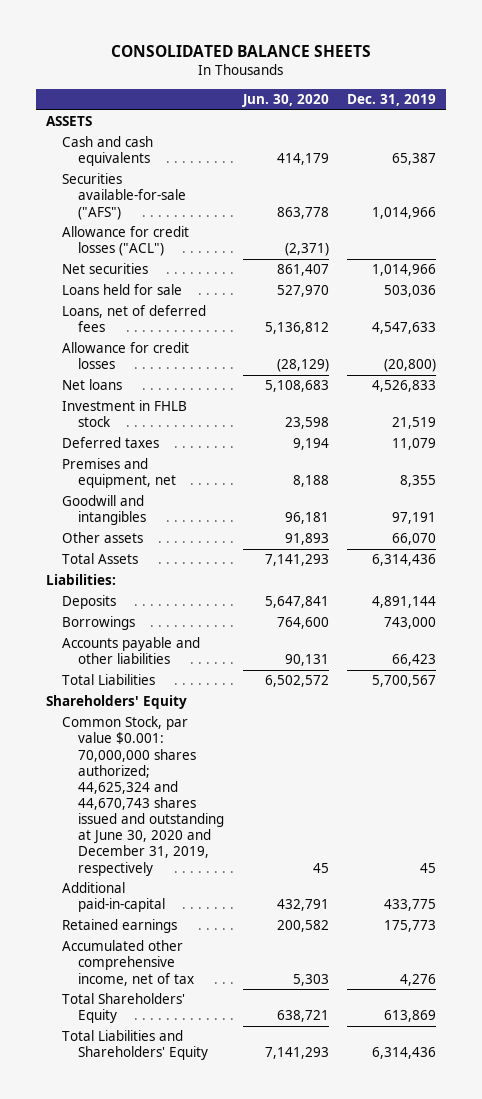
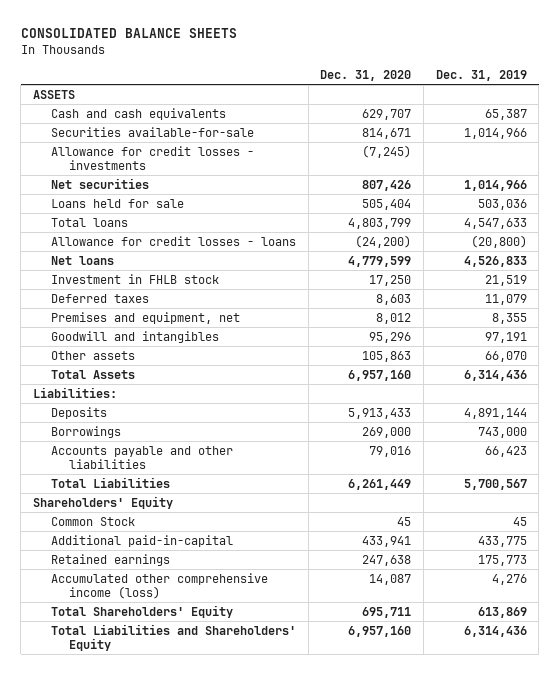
- | Jun. 30, 2020 | Dec. 31, 2019
+ | Dec. 31, 2020 | Dec. 31, 2019
- Securities available-for-sale ("AFS") | 863,778 | 1,014,966
- Allowance for credit losses ("ACL") | (2,371) |
+ Securities available-for-sale | 814,671 | 1,014,966
+ Allowance for credit losses - investments | (7,245) |
- Loans, net of deferred fees | 5,136,812 | 4,547,633
- Allowance for credit losses | (28,129) | (20,800)
+ Total loans | 4,803,799 | 4,547,633
+ Allowance for credit losses - loans | (24,200) | (20,800)
- Common Stock, par value $0.001: 70,000,000 shares authorized; 44,625,324 and 44,670,743 shares issued and outstanding at June 30, 2020 and December 31, 2019, respectively | 45 | 45
+ Common Stock | 45 | 45
- Accumulated other comprehensive income, net of tax | 5,303 | 4,276
+ Accumulated other comprehensive income (loss) | 14,087 | 4,276

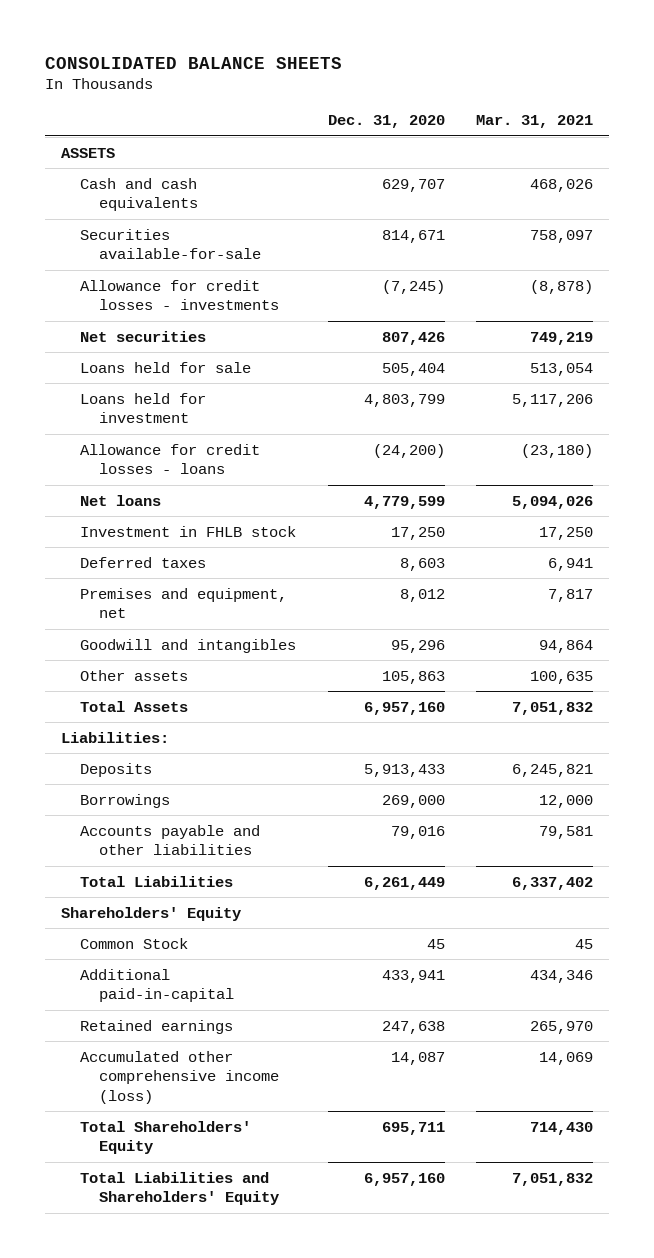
- | Dec. 31, 2020 | Dec. 31, 2019
+ | Dec. 31, 2020 | Mar. 31, 2021
- Total loans | 4,803,799 | 4,547,633
+ Loans held for investment | 4,803,799 | 5,117,206

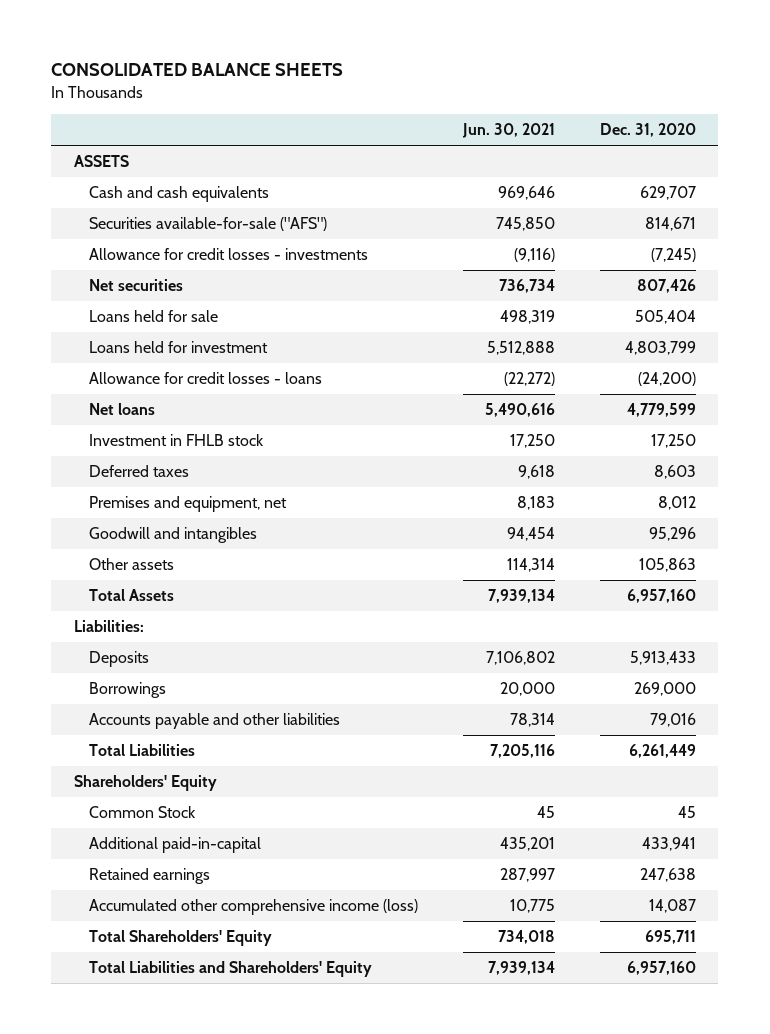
- | Dec. 31, 2020 | Mar. 31, 2021
+ | Jun. 30, 2021 | Dec. 31, 2020
- Securities available-for-sale | 814,671 | 758,097
+ Securities available-for-sale ("AFS") | 745,850 | 814,671

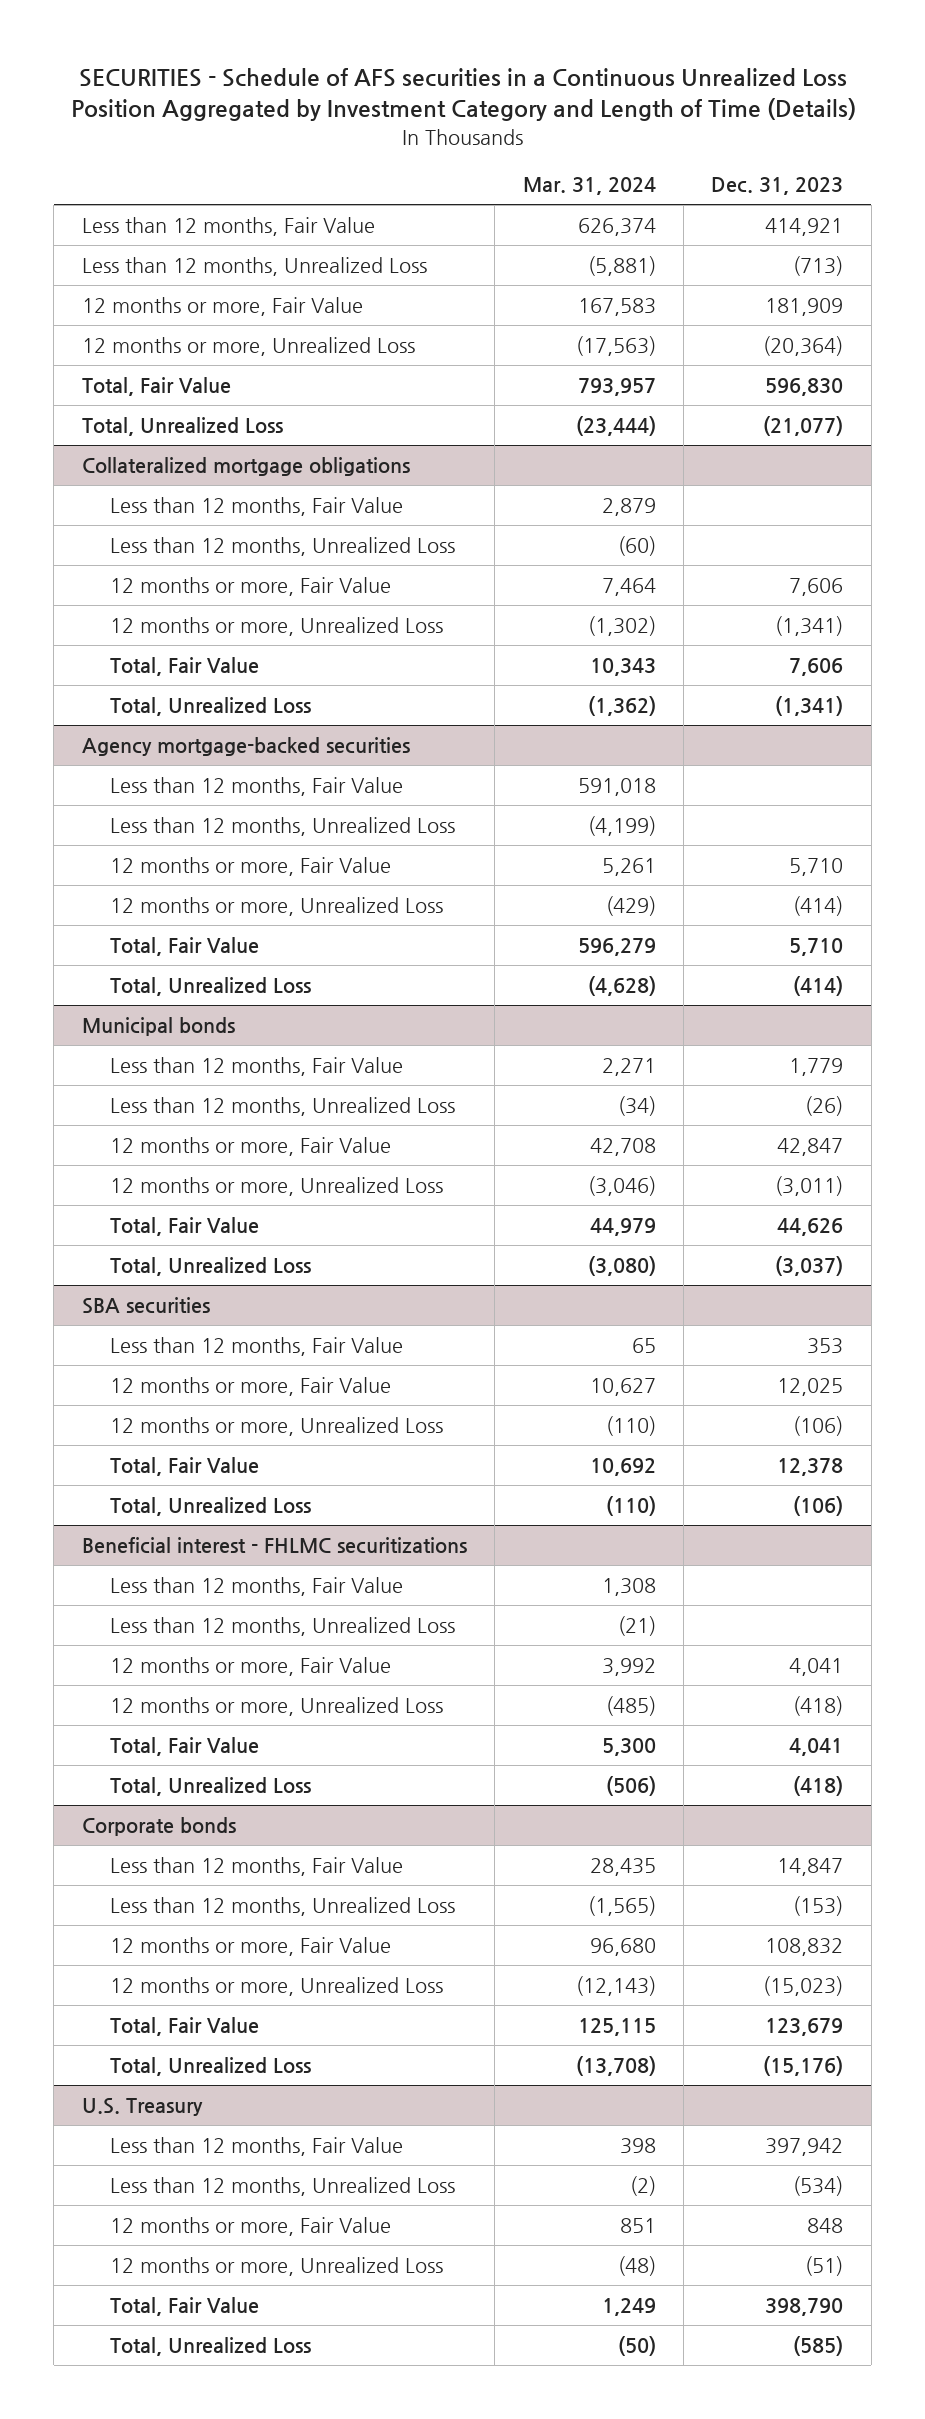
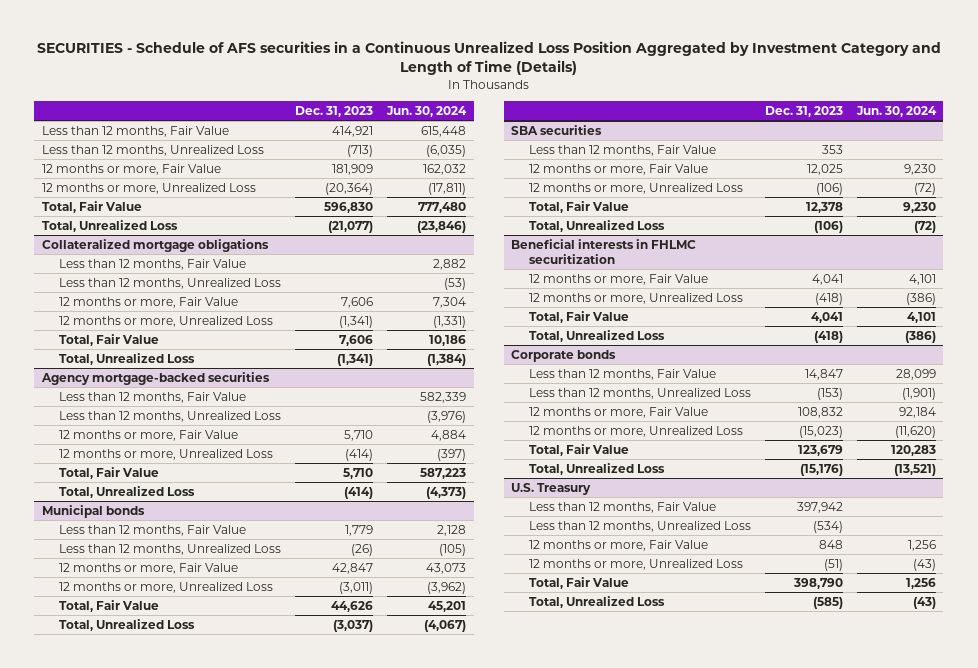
- | Mar. 31, 2024 | Dec. 31, 2023
+ | Dec. 31, 2023 | Jun. 30, 2024
- Beneficial interest - FHLMC securitizations
- Less than 12 months, Fair Value | 1,308 |
- Less than 12 months, Unrealized Loss | (21) |
+ Beneficial interests in FHLMC securitization

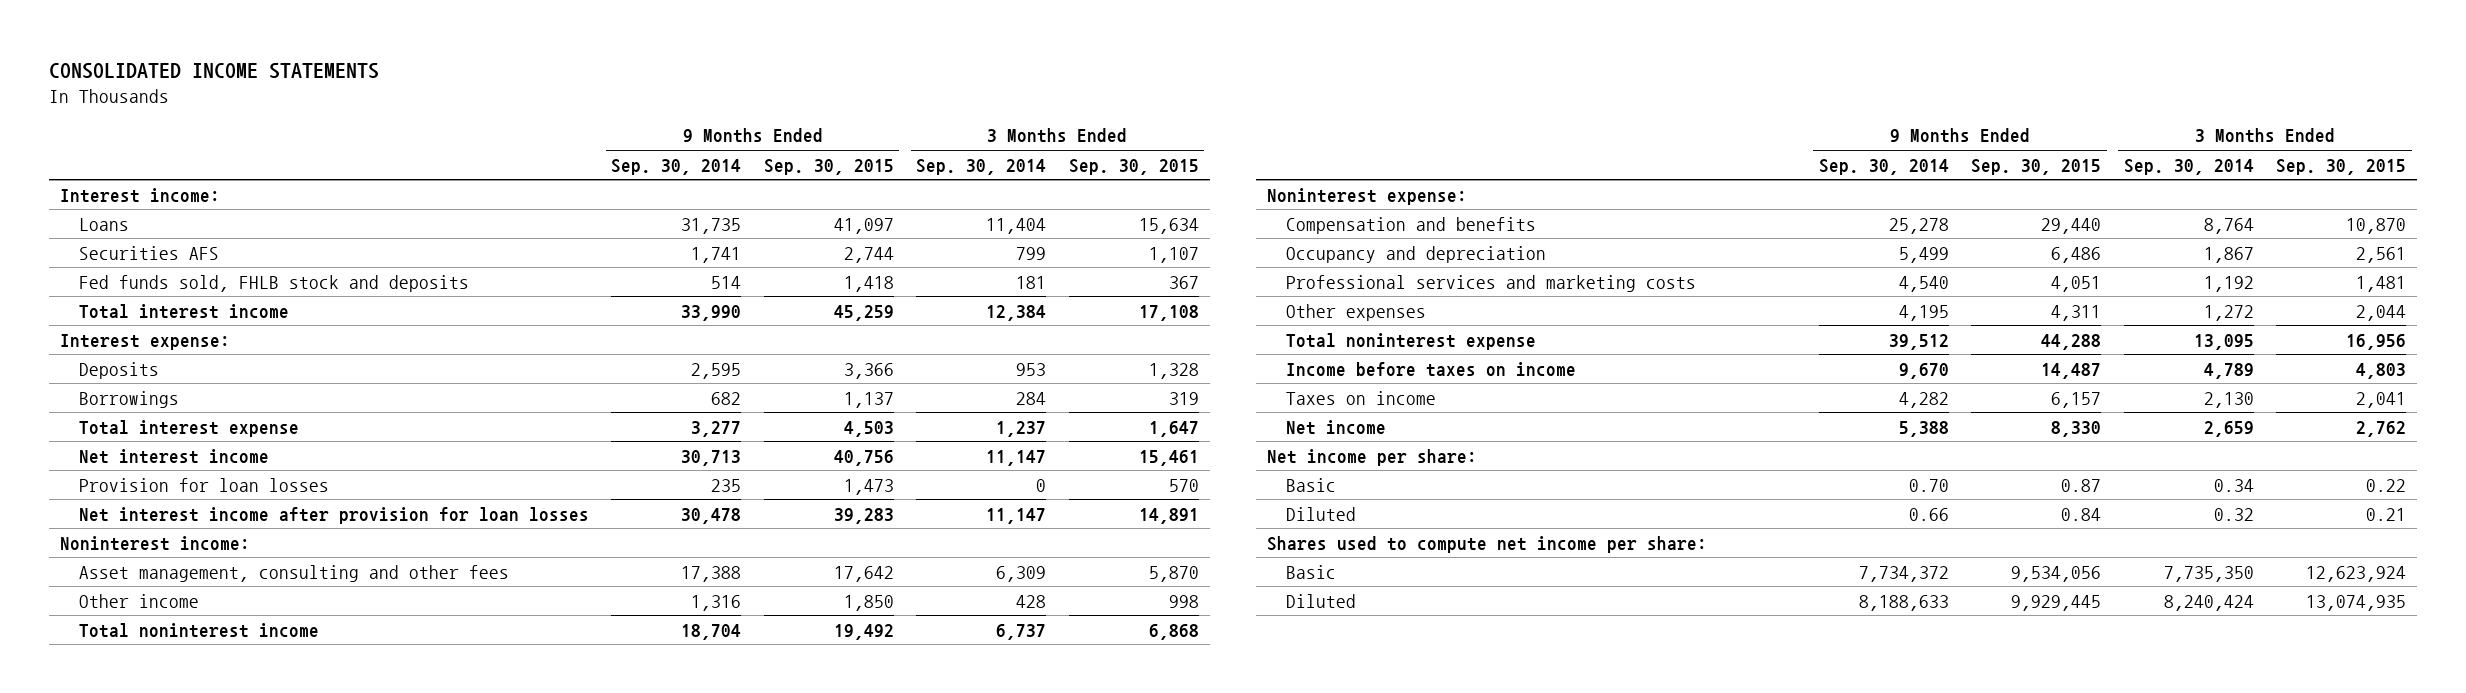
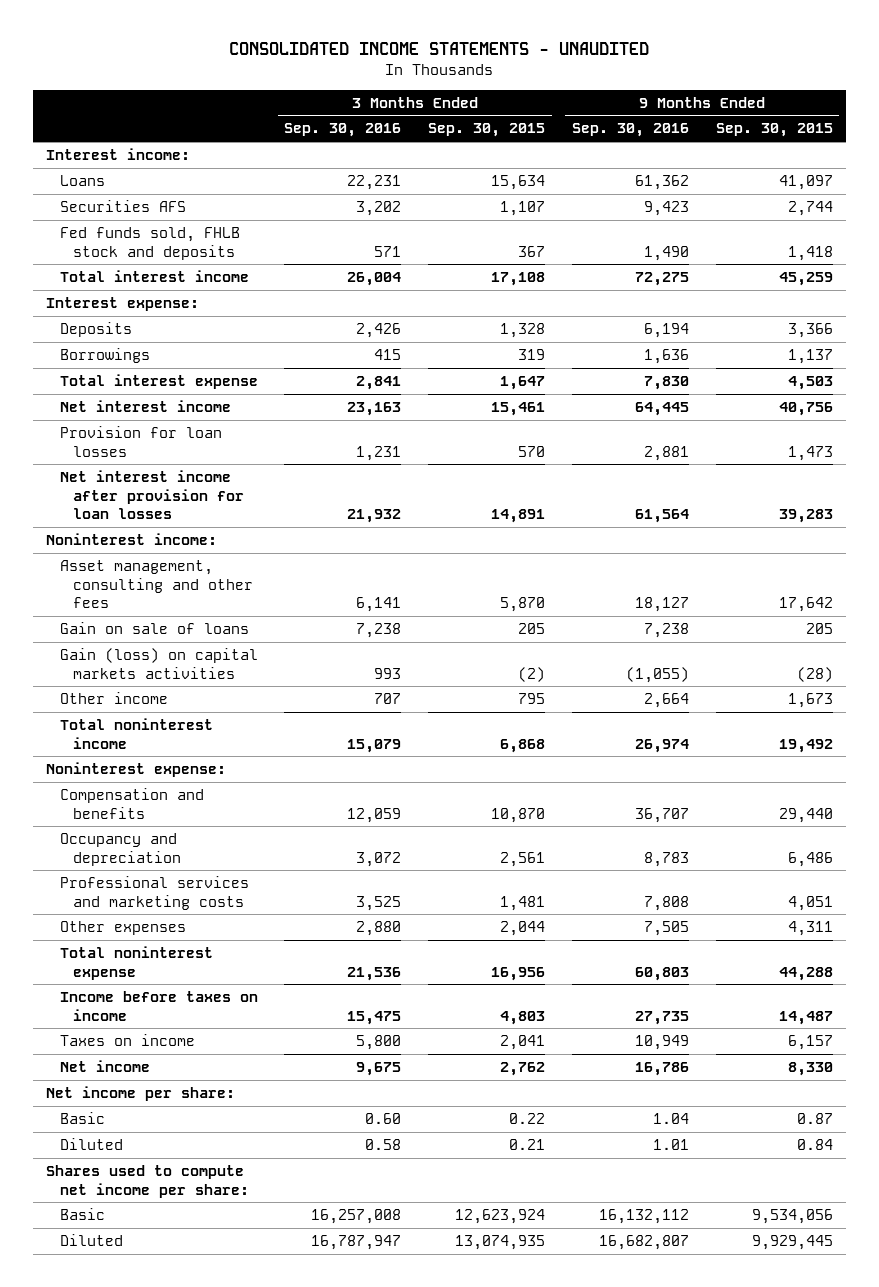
- CONSOLIDATED INCOME STATEMENTS
+ CONSOLIDATED INCOME STATEMENTS - UNAUDITED
- | 9 Months Ended Sep. 30, 2014 | 9 Months Ended Sep. 30, 2015 | 3 Months Ended Sep. 30, 2014 | 3 Months Ended Sep. 30, 2015
+ | 3 Months Ended Sep. 30, 2016 | 3 Months Ended Sep. 30, 2015 | 9 Months Ended Sep. 30, 2016 | 9 Months Ended Sep. 30, 2015
- Other income | 1,316 | 1,850 | 428 | 998
+ Gain on sale of loans | 7,238 | 205 | 7,238 | 205
+ Gain (loss) on capital markets activities | 993 | (2) | (1,055) | (28)
+ Other income | 707 | 795 | 2,664 | 1,673

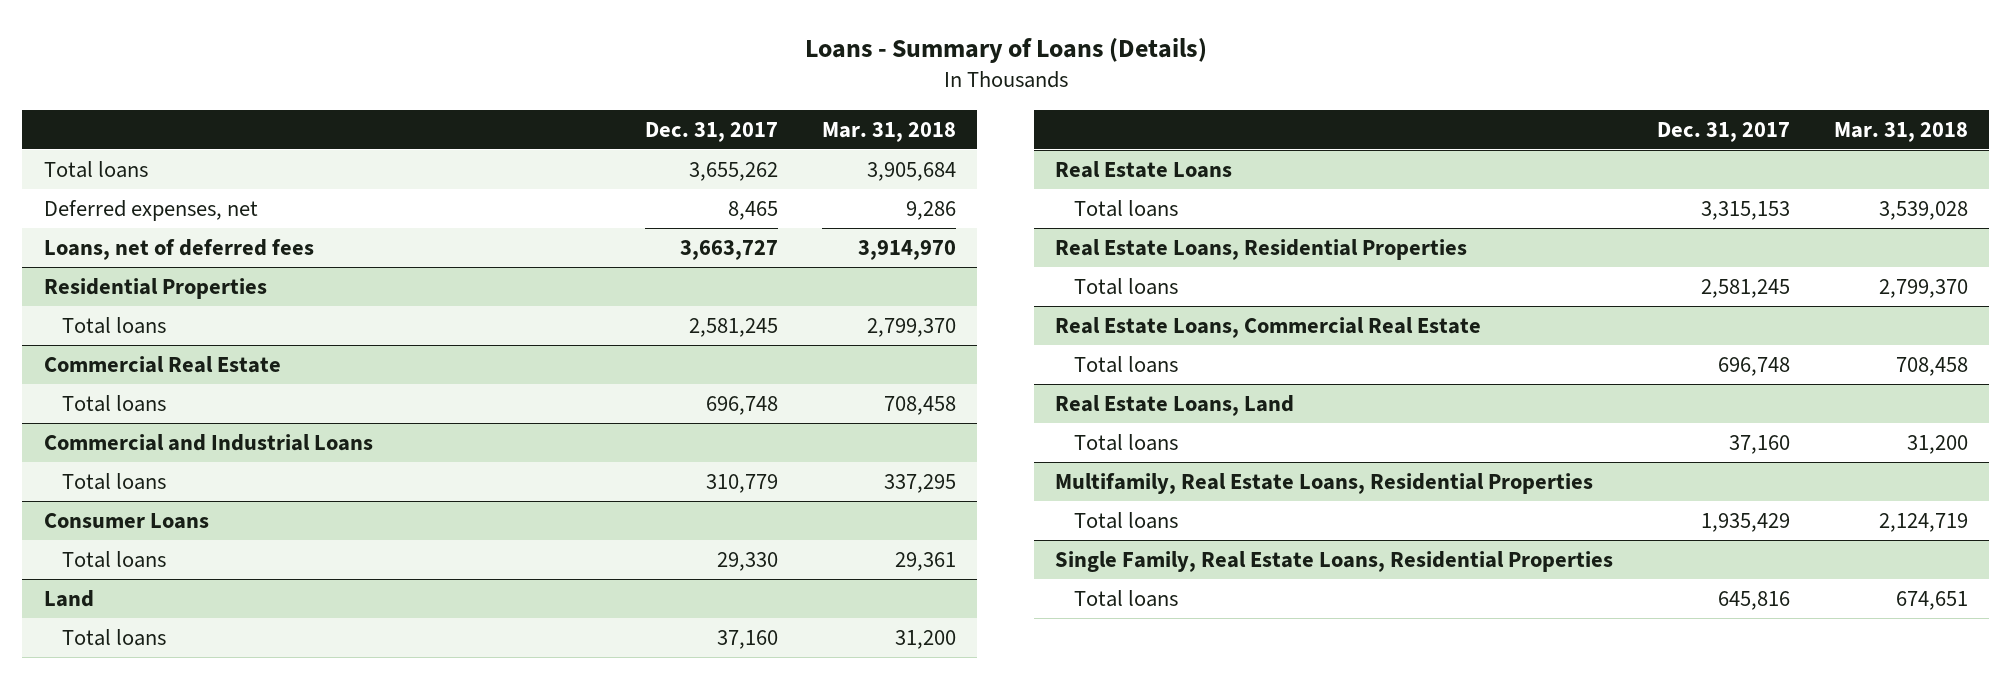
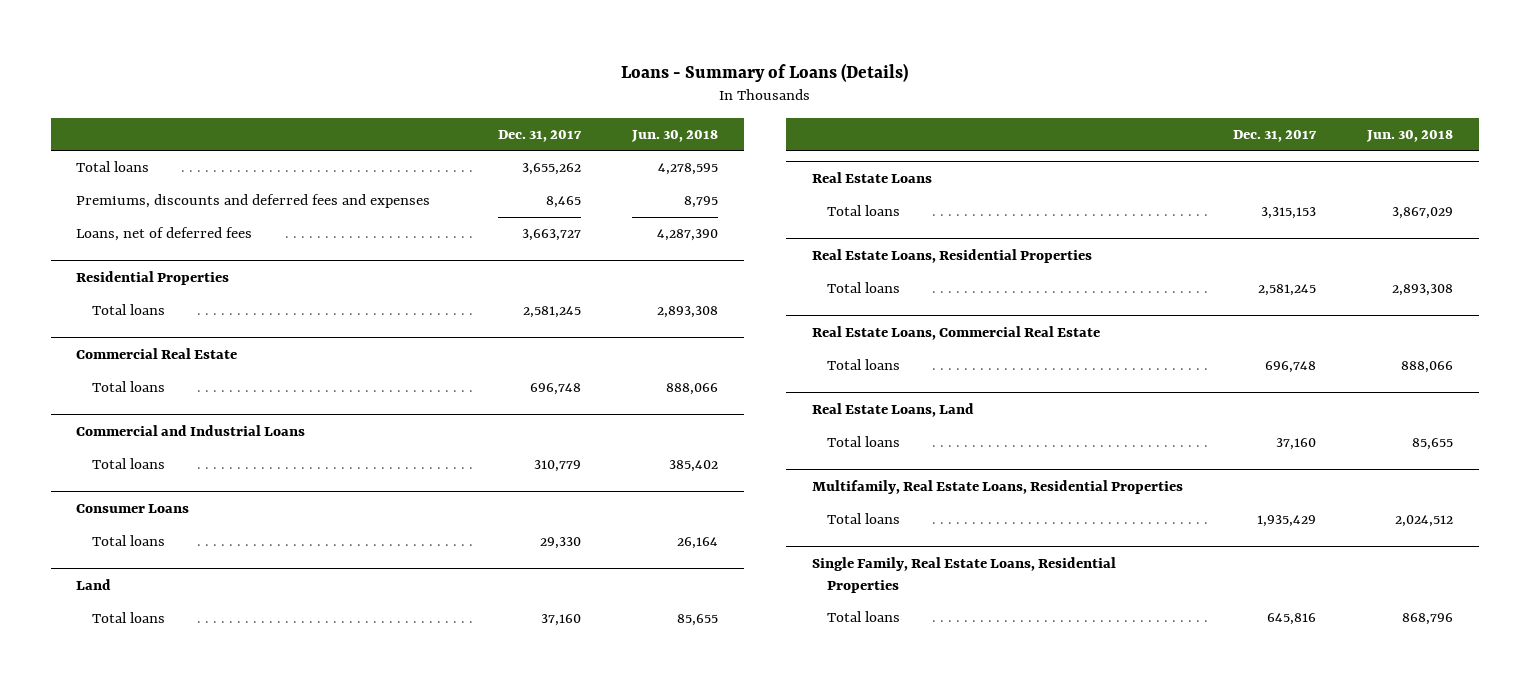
- | Dec. 31, 2017 | Mar. 31, 2018
+ | Dec. 31, 2017 | Jun. 30, 2018
- Deferred expenses, net | 8,465 | 9,286
+ Premiums, discounts and deferred fees and expenses | 8,465 | 8,795

